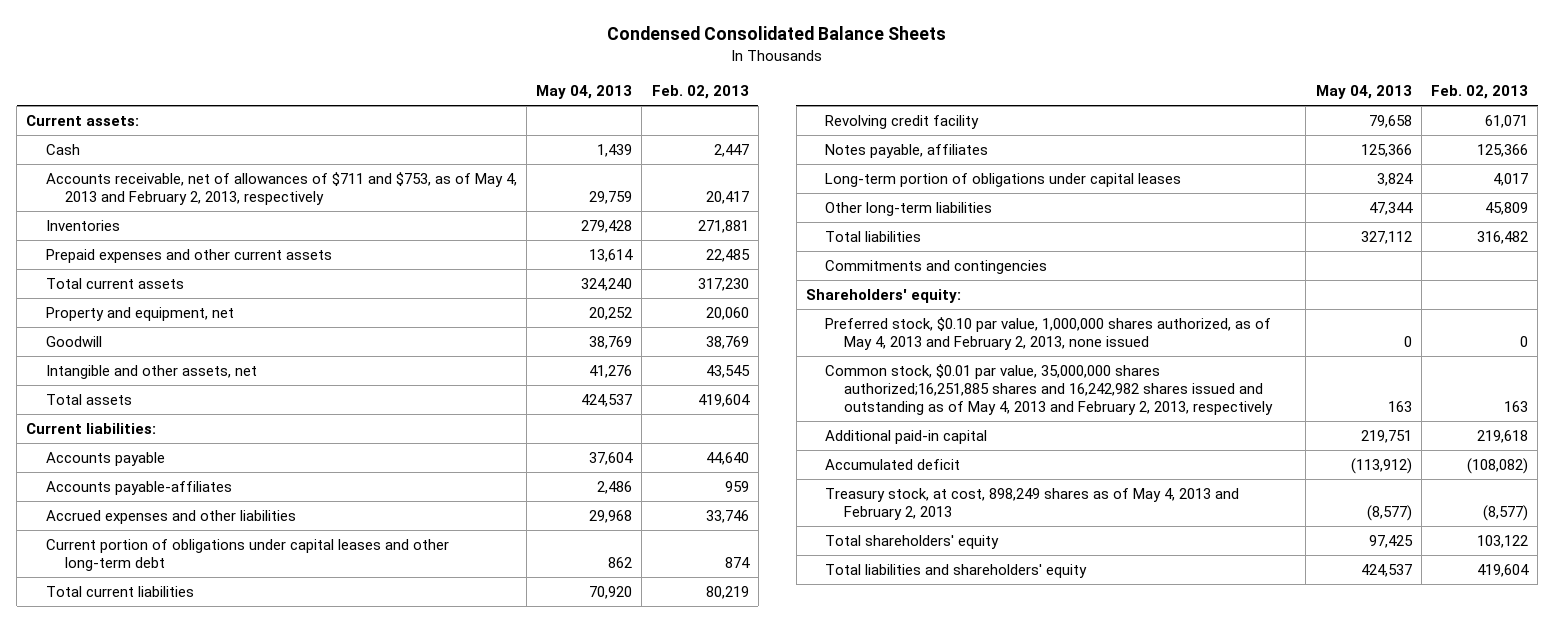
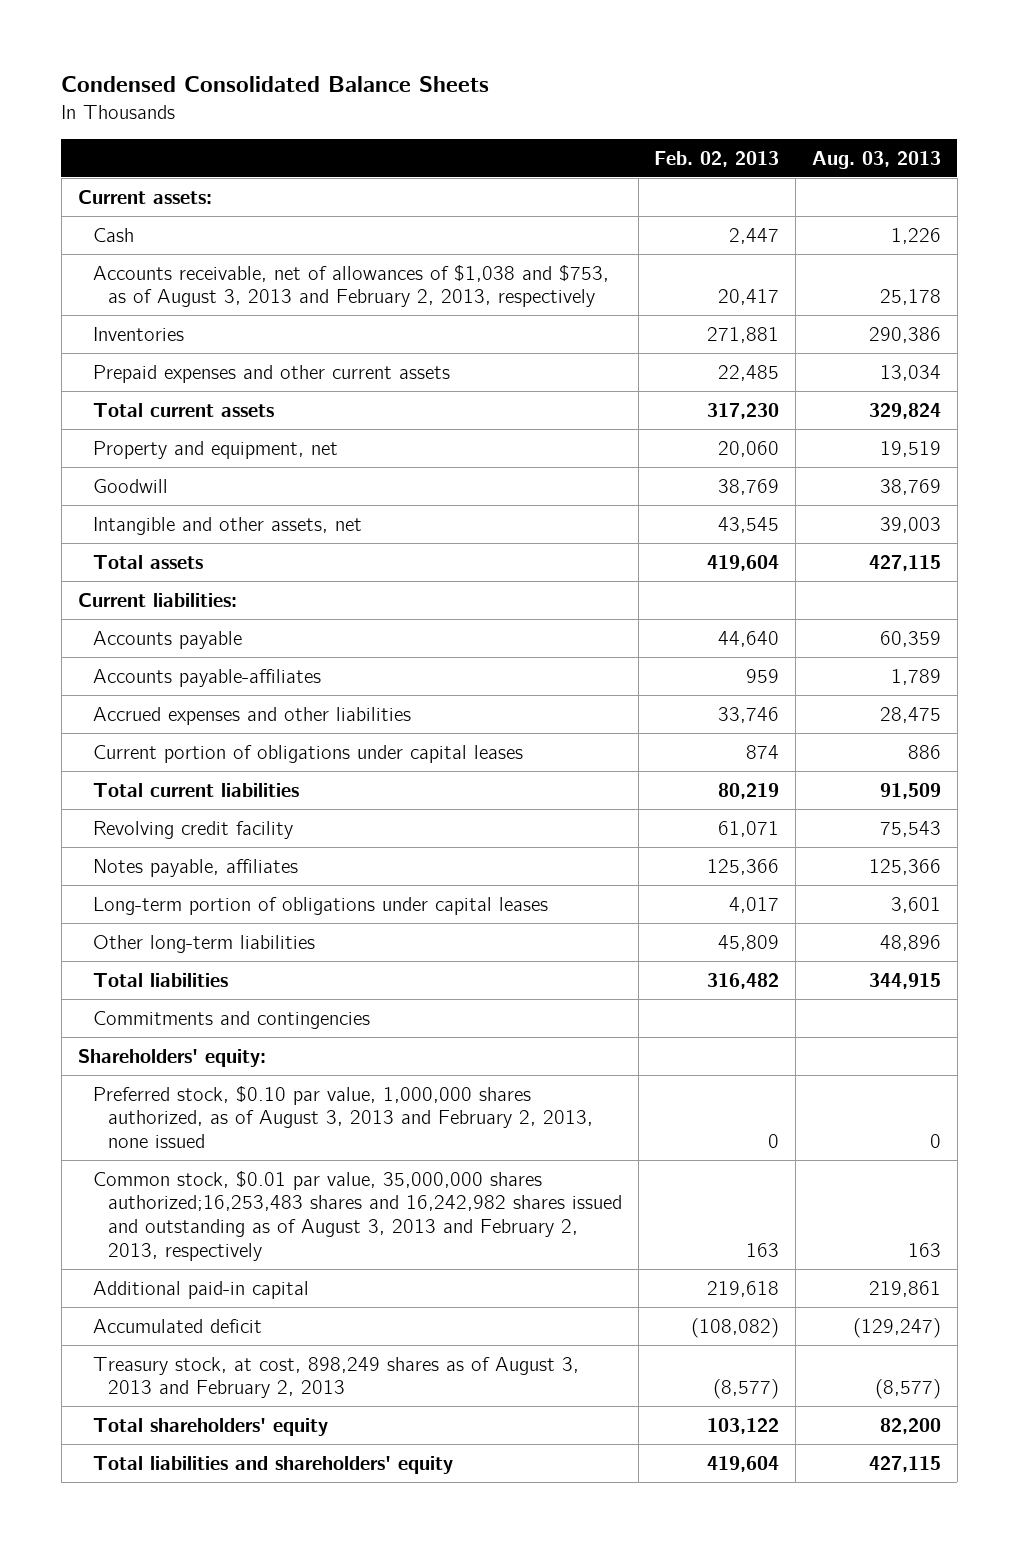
- | May 04, 2013 | Feb. 02, 2013
+ | Feb. 02, 2013 | Aug. 03, 2013
- Accounts receivable, net of allowances of $711 and $753, as of May 4, 2013 and February 2, 2013, respectively | 29,759 | 20,417
+ Accounts receivable, net of allowances of $1,038 and $753, as of August 3, 2013 and February 2, 2013, respectively | 20,417 | 25,178
- Current portion of obligations under capital leases and other long-term debt | 862 | 874
+ Current portion of obligations under capital leases | 874 | 886
- Preferred stock, $0.10 par value, 1,000,000 shares authorized, as of May 4, 2013 and February 2, 2013, none issued | 0 | 0
- Common stock, $0.01 par value, 35,000,000 shares authorized;16,251,885 shares and 16,242,982 shares issued and outstanding as of May 4, 2013 and February 2, 2013, respectively | 163 | 163
+ Preferred stock, $0.10 par value, 1,000,000 shares authorized, as of August 3, 2013 and February 2, 2013, none issued | 0 | 0
+ Common stock, $0.01 par value, 35,000,000 shares authorized;16,253,483 shares and 16,242,982 shares issued and outstanding as of August 3, 2013 and February 2, 2013, respectively | 163 | 163
- Treasury stock, at cost, 898,249 shares as of May 4, 2013 and February 2, 2013 | (8,577) | (8,577)
+ Treasury stock, at cost, 898,249 shares as of August 3, 2013 and February 2, 2013 | (8,577) | (8,577)

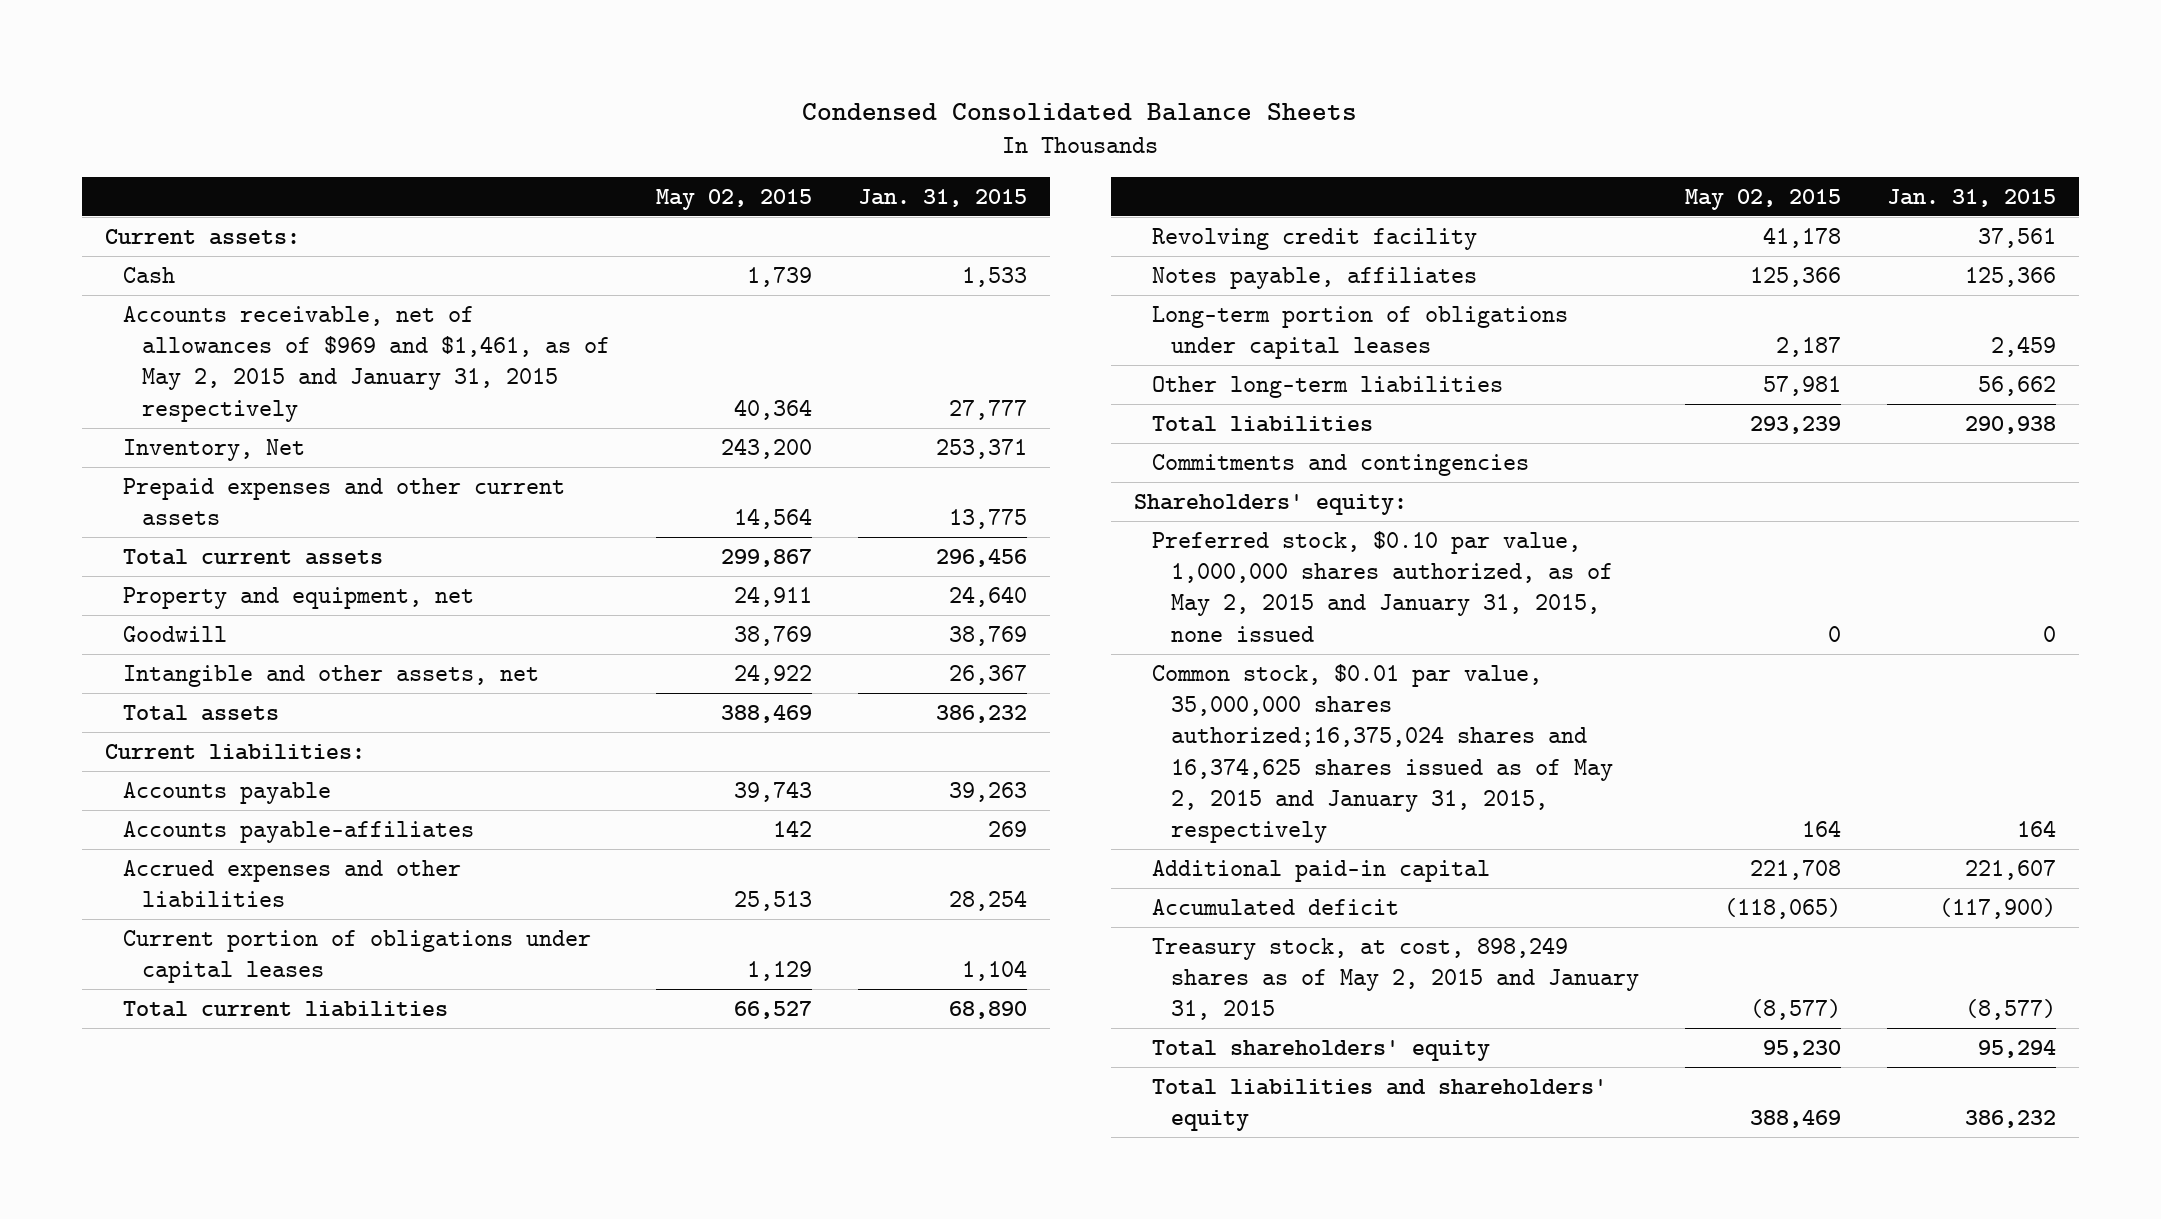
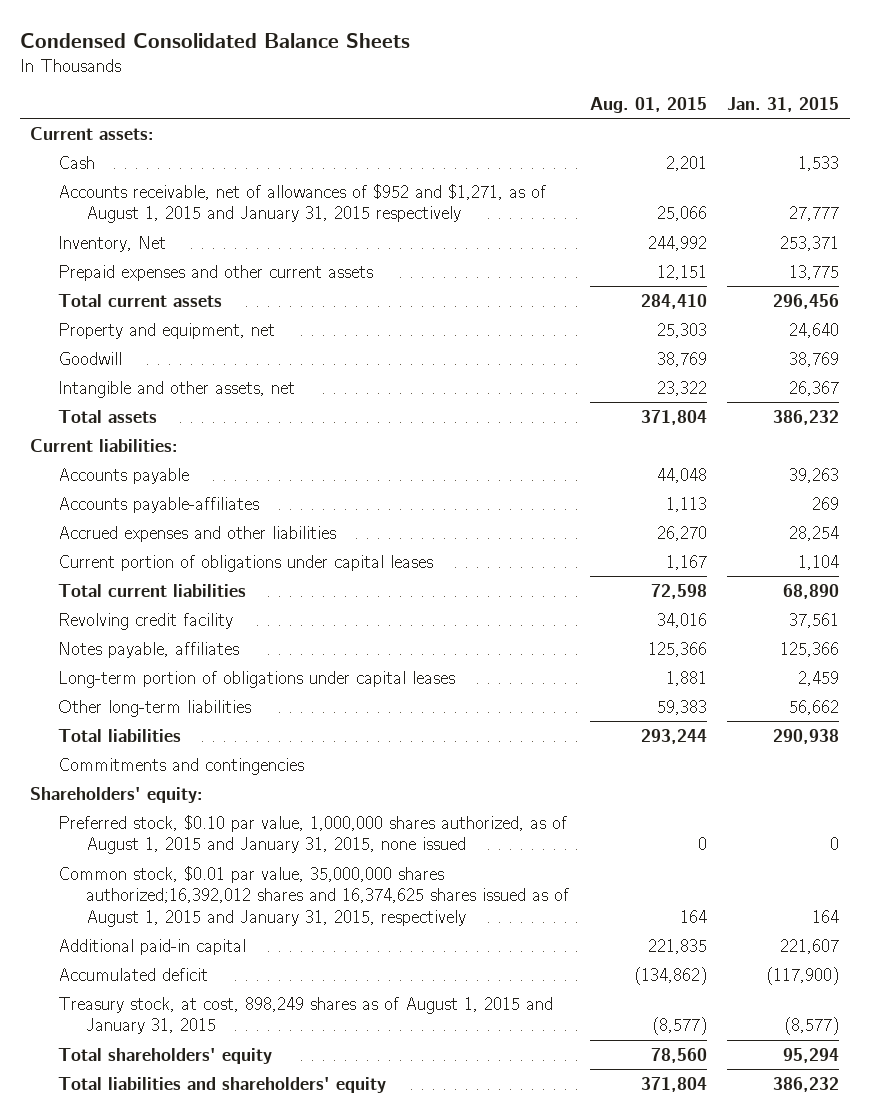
- | May 02, 2015 | Jan. 31, 2015
+ | Aug. 01, 2015 | Jan. 31, 2015
- Accounts receivable, net of allowances of $969 and $1,461, as of May 2, 2015 and January 31, 2015 respectively | 40,364 | 27,777
+ Accounts receivable, net of allowances of $952 and $1,271, as of August 1, 2015 and January 31, 2015 respectively | 25,066 | 27,777
- Preferred stock, $0.10 par value, 1,000,000 shares authorized, as of May 2, 2015 and January 31, 2015, none issued | 0 | 0
- Common stock, $0.01 par value, 35,000,000 shares authorized;16,375,024 shares and 16,374,625 shares issued as of May 2, 2015 and January 31, 2015, respectively | 164 | 164
+ Preferred stock, $0.10 par value, 1,000,000 shares authorized, as of August 1, 2015 and January 31, 2015, none issued | 0 | 0
+ Common stock, $0.01 par value, 35,000,000 shares authorized;16,392,012 shares and 16,374,625 shares issued as of August 1, 2015 and January 31, 2015, respectively | 164 | 164
- Treasury stock, at cost, 898,249 shares as of May 2, 2015 and January 31, 2015 | (8,577) | (8,577)
+ Treasury stock, at cost, 898,249 shares as of August 1, 2015 and January 31, 2015 | (8,577) | (8,577)

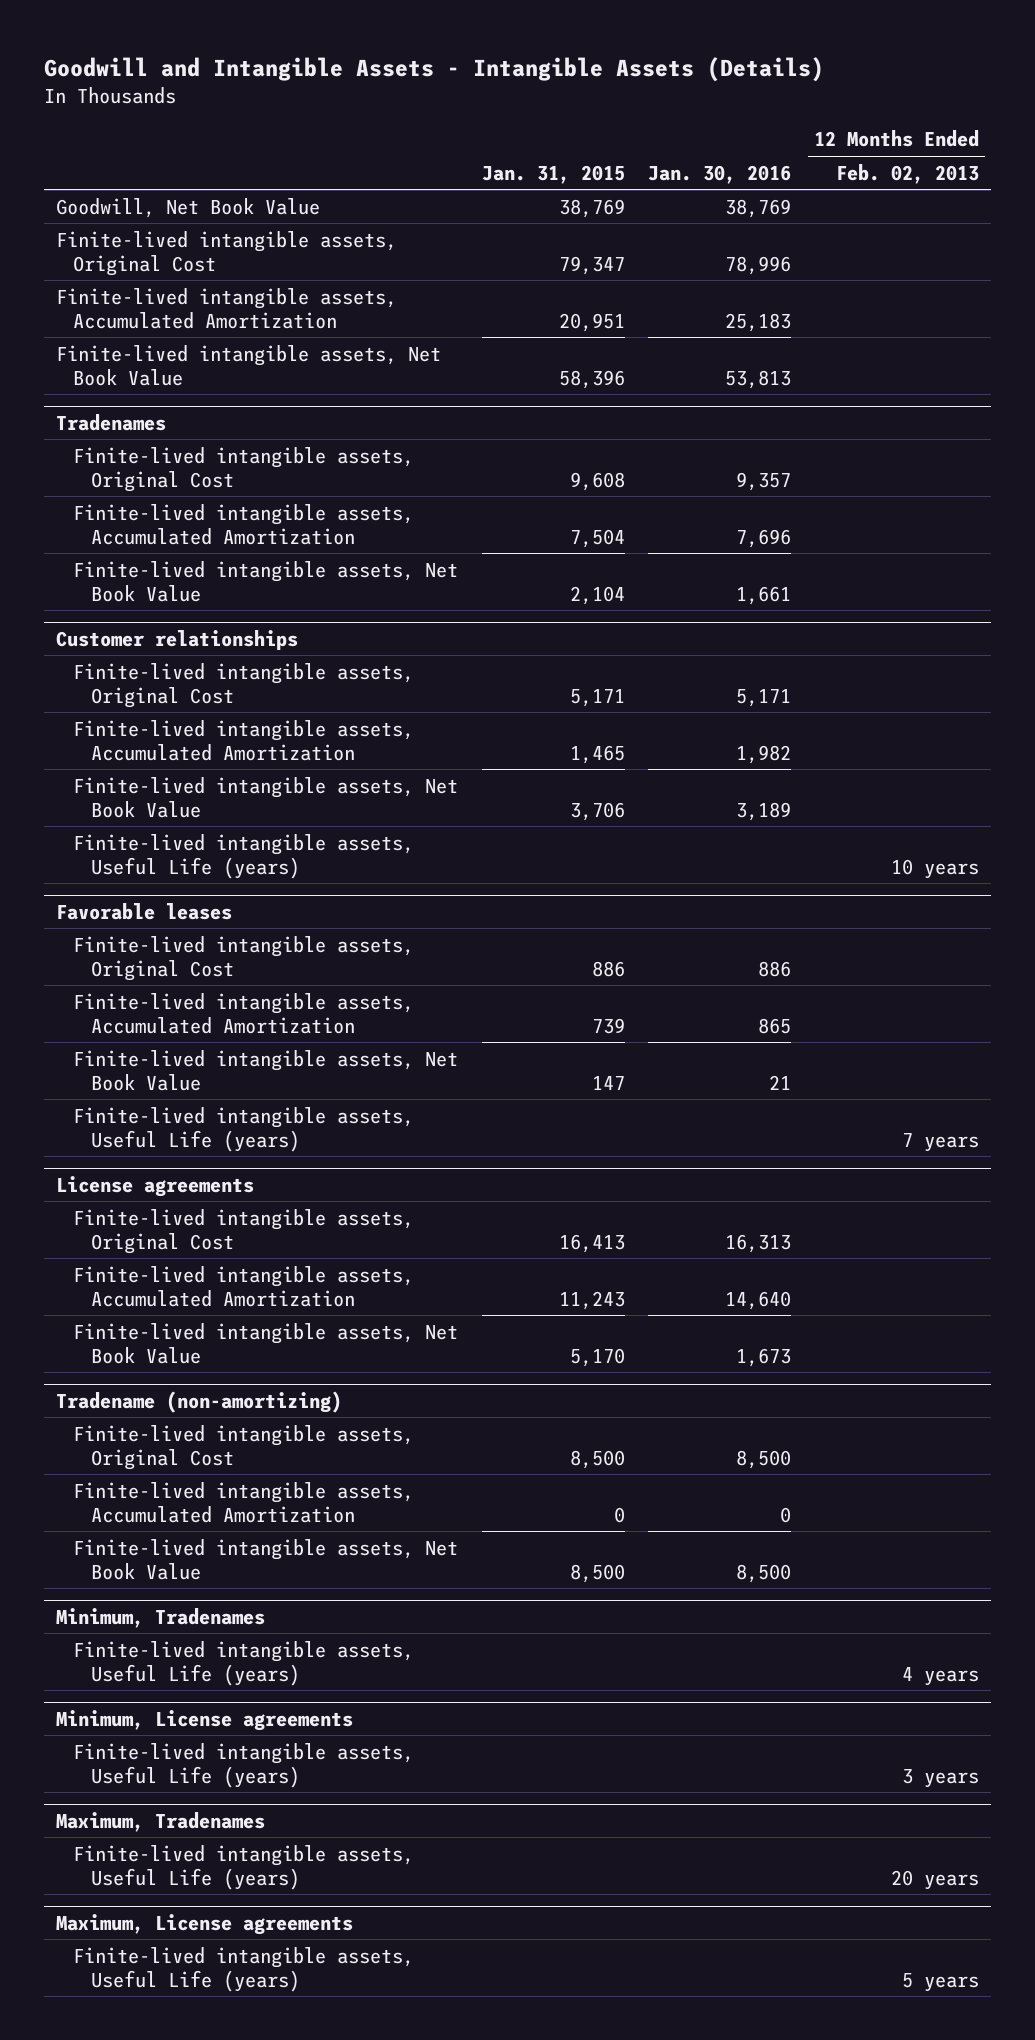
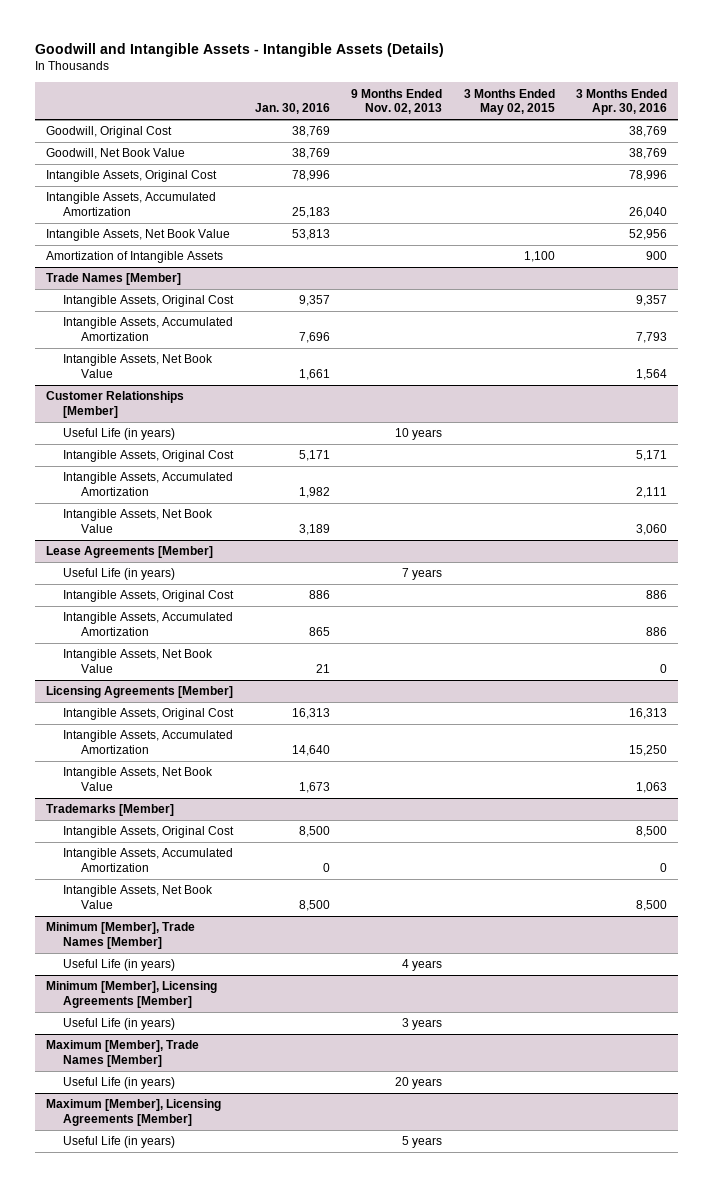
- | Jan. 31, 2015 | Jan. 30, 2016 | 12 Months Ended Feb. 02, 2013
+ | Jan. 30, 2016 | 9 Months Ended Nov. 02, 2013 | 3 Months Ended May 02, 2015 | 3 Months Ended Apr. 30, 2016
+ Goodwill, Original Cost | 38,769 | | | 38,769
- Finite-lived intangible assets, Original Cost | 79,347 | 78,996 |
- Finite-lived intangible assets, Accumulated Amortization | 20,951 | 25,183 |
- Finite-lived intangible assets, Net Book Value | 58,396 | 53,813 |
- Tradenames
- Finite-lived intangible assets, Original Cost | 9,608 | 9,357 |
- Finite-lived intangible assets, Accumulated Amortization | 7,504 | 7,696 |
- Finite-lived intangible assets, Net Book Value | 2,104 | 1,661 |
- Customer relationships
- Finite-lived intangible assets, Original Cost | 5,171 | 5,171 |
- Finite-lived intangible assets, Accumulated Amortization | 1,465 | 1,982 |
- Finite-lived intangible assets, Net Book Value | 3,706 | 3,189 |
- Finite-lived intangible assets, Useful Life (years) | | | 10 years
- Favorable leases
- Finite-lived intangible assets, Original Cost | 886 | 886 |
- Finite-lived intangible assets, Accumulated Amortization | 739 | 865 |
- Finite-lived intangible assets, Net Book Value | 147 | 21 |
- Finite-lived intangible assets, Useful Life (years) | | | 7 years
- License agreements
- Finite-lived intangible assets, Original Cost | 16,413 | 16,313 |
- Finite-lived intangible assets, Accumulated Amortization | 11,243 | 14,640 |
- Finite-lived intangible assets, Net Book Value | 5,170 | 1,673 |
- Tradename (non-amortizing)
- Finite-lived intangible assets, Original Cost | 8,500 | 8,500 |
- Finite-lived intangible assets, Accumulated Amortization | 0 | 0 |
- Finite-lived intangible assets, Net Book Value | 8,500 | 8,500 |
- Minimum, Tradenames
- Finite-lived intangible assets, Useful Life (years) | | | 4 years
- Minimum, License agreements
- Finite-lived intangible assets, Useful Life (years) | | | 3 years
- Maximum, Tradenames
- Finite-lived intangible assets, Useful Life (years) | | | 20 years
- Maximum, License agreements
- Finite-lived intangible assets, Useful Life (years) | | | 5 years
+ Intangible Assets, Original Cost | 78,996 | | | 78,996
+ Intangible Assets, Accumulated Amortization | 25,183 | | | 26,040
+ Intangible Assets, Net Book Value | 53,813 | | | 52,956
+ Amortization of Intangible Assets | | | 1,100 | 900
+ Trade Names [Member]
+ Intangible Assets, Original Cost | 9,357 | | | 9,357
+ Intangible Assets, Accumulated Amortization | 7,696 | | | 7,793
+ Intangible Assets, Net Book Value | 1,661 | | | 1,564
+ Customer Relationships [Member]
+ Useful Life (in years) | | 10 years | |
+ Intangible Assets, Original Cost | 5,171 | | | 5,171
+ Intangible Assets, Accumulated Amortization | 1,982 | | | 2,111
+ Intangible Assets, Net Book Value | 3,189 | | | 3,060
+ Lease Agreements [Member]
+ Useful Life (in years) | | 7 years | |
+ Intangible Assets, Original Cost | 886 | | | 886
+ Intangible Assets, Accumulated Amortization | 865 | | | 886
+ Intangible Assets, Net Book Value | 21 | | | 0
+ Licensing Agreements [Member]
+ Intangible Assets, Original Cost | 16,313 | | | 16,313
+ Intangible Assets, Accumulated Amortization | 14,640 | | | 15,250
+ Intangible Assets, Net Book Value | 1,673 | | | 1,063
+ Trademarks [Member]
+ Intangible Assets, Original Cost | 8,500 | | | 8,500
+ Intangible Assets, Accumulated Amortization | 0 | | | 0
+ Intangible Assets, Net Book Value | 8,500 | | | 8,500
+ Minimum [Member], Trade Names [Member]
+ Useful Life (in years) | | 4 years | |
+ Minimum [Member], Licensing Agreements [Member]
+ Useful Life (in years) | | 3 years | |
+ Maximum [Member], Trade Names [Member]
+ Useful Life (in years) | | 20 years | |
+ Maximum [Member], Licensing Agreements [Member]
+ Useful Life (in years) | | 5 years | |

